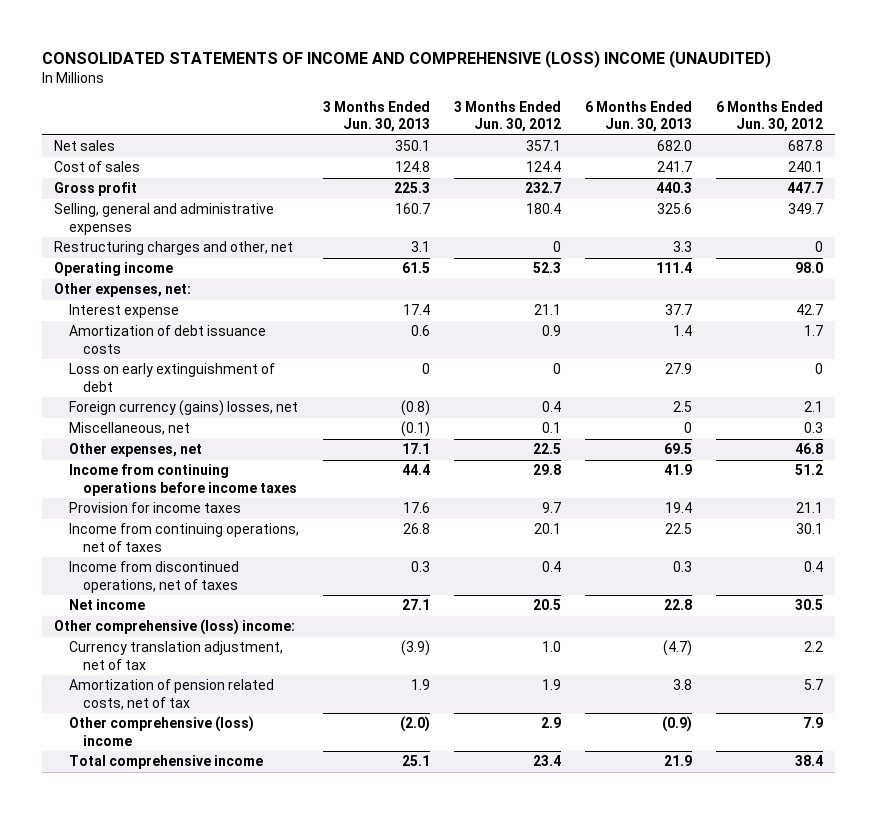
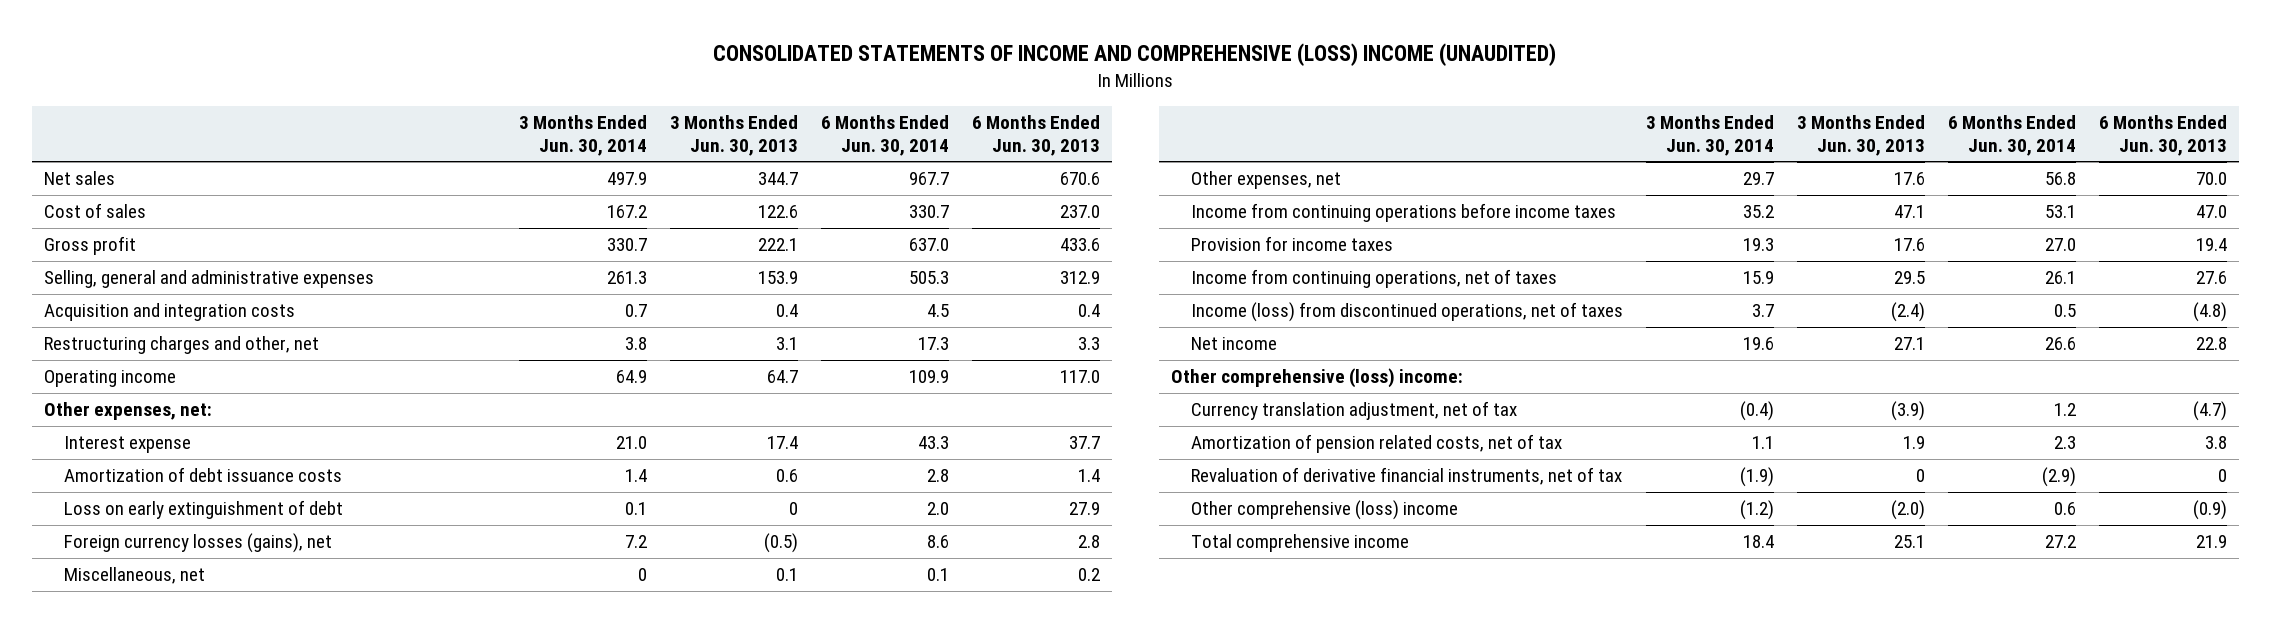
- | 3 Months Ended Jun. 30, 2013 | 3 Months Ended Jun. 30, 2012 | 6 Months Ended Jun. 30, 2013 | 6 Months Ended Jun. 30, 2012
+ | 3 Months Ended Jun. 30, 2014 | 3 Months Ended Jun. 30, 2013 | 6 Months Ended Jun. 30, 2014 | 6 Months Ended Jun. 30, 2013
- Net sales | 350.1 | 357.1 | 682.0 | 687.8
- Cost of sales | 124.8 | 124.4 | 241.7 | 240.1
- Gross profit | 225.3 | 232.7 | 440.3 | 447.7
- Selling, general and administrative expenses | 160.7 | 180.4 | 325.6 | 349.7
+ Net sales | 497.9 | 344.7 | 967.7 | 670.6
+ Cost of sales | 167.2 | 122.6 | 330.7 | 237.0
+ Gross profit | 330.7 | 222.1 | 637.0 | 433.6
+ Selling, general and administrative expenses | 261.3 | 153.9 | 505.3 | 312.9
+ Acquisition and integration costs | 0.7 | 0.4 | 4.5 | 0.4
- Operating income | 61.5 | 52.3 | 111.4 | 98.0
+ Operating income | 64.9 | 64.7 | 109.9 | 117.0
- Foreign currency (gains) losses, net | (0.8) | 0.4 | 2.5 | 2.1
- Miscellaneous, net | (0.1) | 0.1 | 0 | 0.3
- Other expenses, net | 17.1 | 22.5 | 69.5 | 46.8
- Income from continuing operations before income taxes | 44.4 | 29.8 | 41.9 | 51.2
+ Foreign currency losses (gains), net | 7.2 | (0.5) | 8.6 | 2.8
+ Miscellaneous, net | 0 | 0.1 | 0.1 | 0.2
+ Other expenses, net | 29.7 | 17.6 | 56.8 | 70.0
+ Income from continuing operations before income taxes | 35.2 | 47.1 | 53.1 | 47.0
- Income from continuing operations, net of taxes | 26.8 | 20.1 | 22.5 | 30.1
- Income from discontinued operations, net of taxes | 0.3 | 0.4 | 0.3 | 0.4
+ Income from continuing operations, net of taxes | 15.9 | 29.5 | 26.1 | 27.6
+ Income (loss) from discontinued operations, net of taxes | 3.7 | (2.4) | 0.5 | (4.8)
+ Revaluation of derivative financial instruments, net of tax | (1.9) | 0 | (2.9) | 0

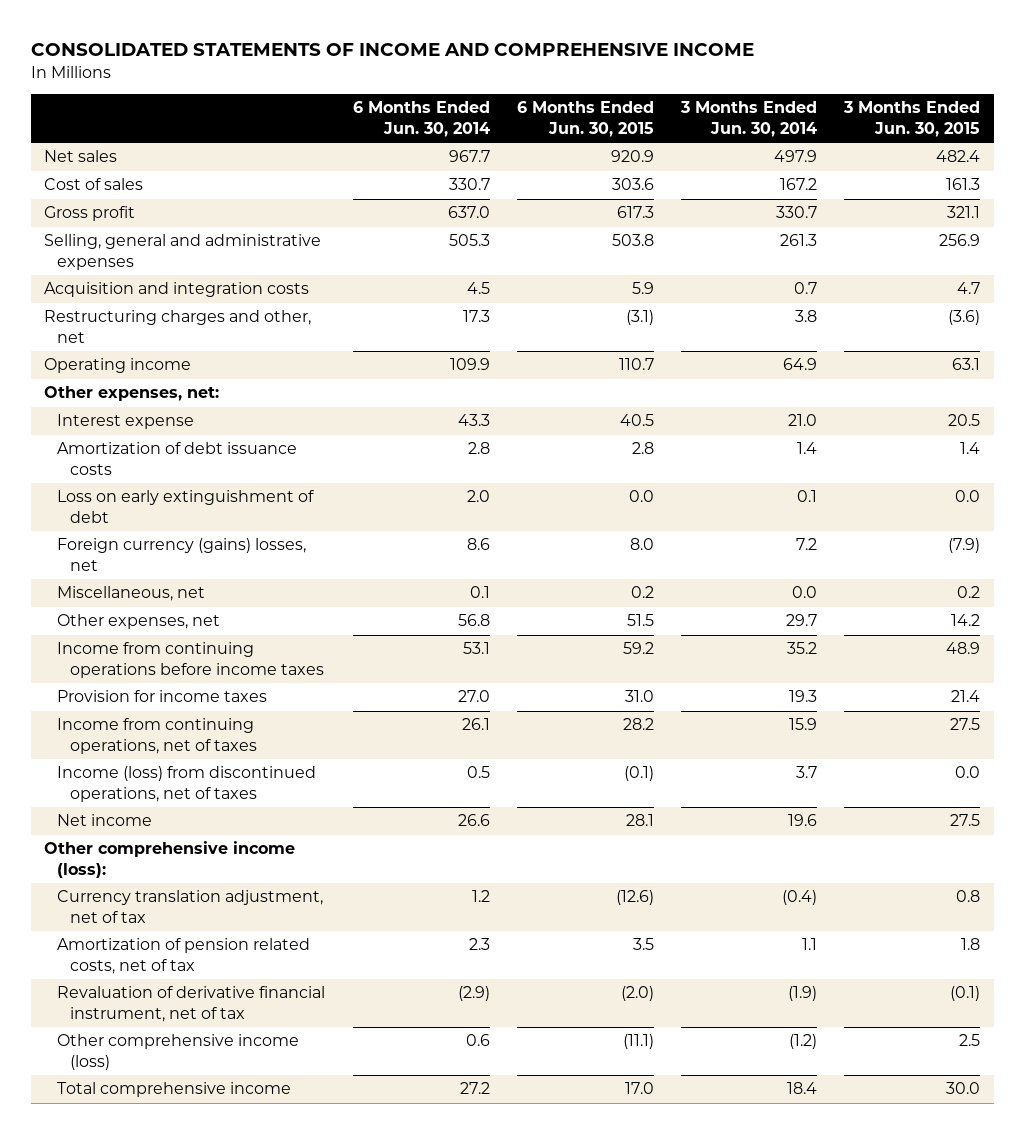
- CONSOLIDATED STATEMENTS OF INCOME AND COMPREHENSIVE (LOSS) INCOME (UNAUDITED)
+ CONSOLIDATED STATEMENTS OF INCOME AND COMPREHENSIVE INCOME
- | 3 Months Ended Jun. 30, 2014 | 3 Months Ended Jun. 30, 2013 | 6 Months Ended Jun. 30, 2014 | 6 Months Ended Jun. 30, 2013
+ | 6 Months Ended Jun. 30, 2014 | 6 Months Ended Jun. 30, 2015 | 3 Months Ended Jun. 30, 2014 | 3 Months Ended Jun. 30, 2015
- Foreign currency losses (gains), net | 7.2 | (0.5) | 8.6 | 2.8
- Miscellaneous, net | 0 | 0.1 | 0.1 | 0.2
+ Foreign currency (gains) losses, net | 8.6 | 8.0 | 7.2 | (7.9)
+ Miscellaneous, net | 0.1 | 0.2 | 0.0 | 0.2
- Other comprehensive (loss) income:
+ Other comprehensive income (loss):
- Revaluation of derivative financial instruments, net of tax | (1.9) | 0 | (2.9) | 0
- Other comprehensive (loss) income | (1.2) | (2.0) | 0.6 | (0.9)
+ Revaluation of derivative financial instrument, net of tax | (2.9) | (2.0) | (1.9) | (0.1)
+ Other comprehensive income (loss) | 0.6 | (11.1) | (1.2) | 2.5

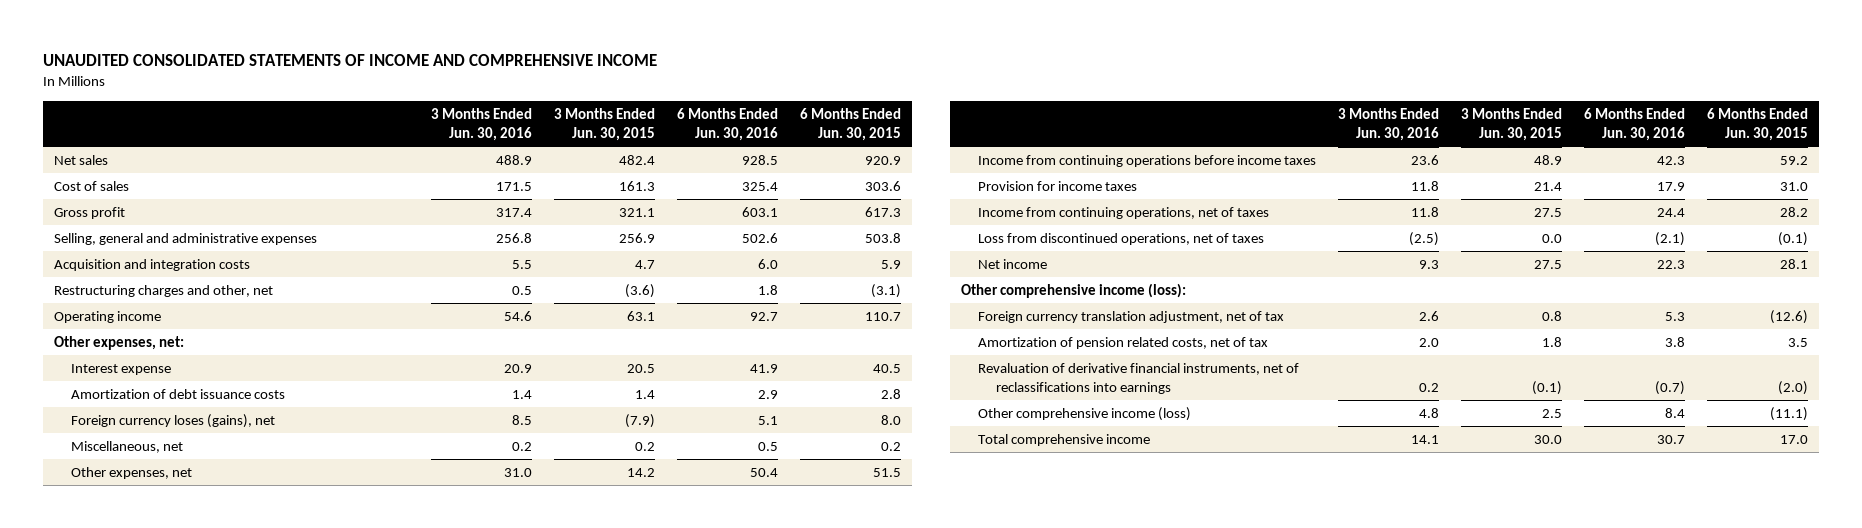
- CONSOLIDATED STATEMENTS OF INCOME AND COMPREHENSIVE INCOME
+ UNAUDITED CONSOLIDATED STATEMENTS OF INCOME AND COMPREHENSIVE INCOME
- | 6 Months Ended Jun. 30, 2014 | 6 Months Ended Jun. 30, 2015 | 3 Months Ended Jun. 30, 2014 | 3 Months Ended Jun. 30, 2015
+ | 3 Months Ended Jun. 30, 2016 | 3 Months Ended Jun. 30, 2015 | 6 Months Ended Jun. 30, 2016 | 6 Months Ended Jun. 30, 2015
- Loss on early extinguishment of debt | 2.0 | 0.0 | 0.1 | 0.0
- Foreign currency (gains) losses, net | 8.6 | 8.0 | 7.2 | (7.9)
+ Foreign currency loses (gains), net | 8.5 | (7.9) | 5.1 | 8.0
- Income (loss) from discontinued operations, net of taxes | 0.5 | (0.1) | 3.7 | 0.0
+ Loss from discontinued operations, net of taxes | (2.5) | 0.0 | (2.1) | (0.1)
- Currency translation adjustment, net of tax | 1.2 | (12.6) | (0.4) | 0.8
+ Foreign currency translation adjustment, net of tax | 2.6 | 0.8 | 5.3 | (12.6)
- Revaluation of derivative financial instrument, net of tax | (2.9) | (2.0) | (1.9) | (0.1)
+ Revaluation of derivative financial instruments, net of reclassifications into earnings | 0.2 | (0.1) | (0.7) | (2.0)

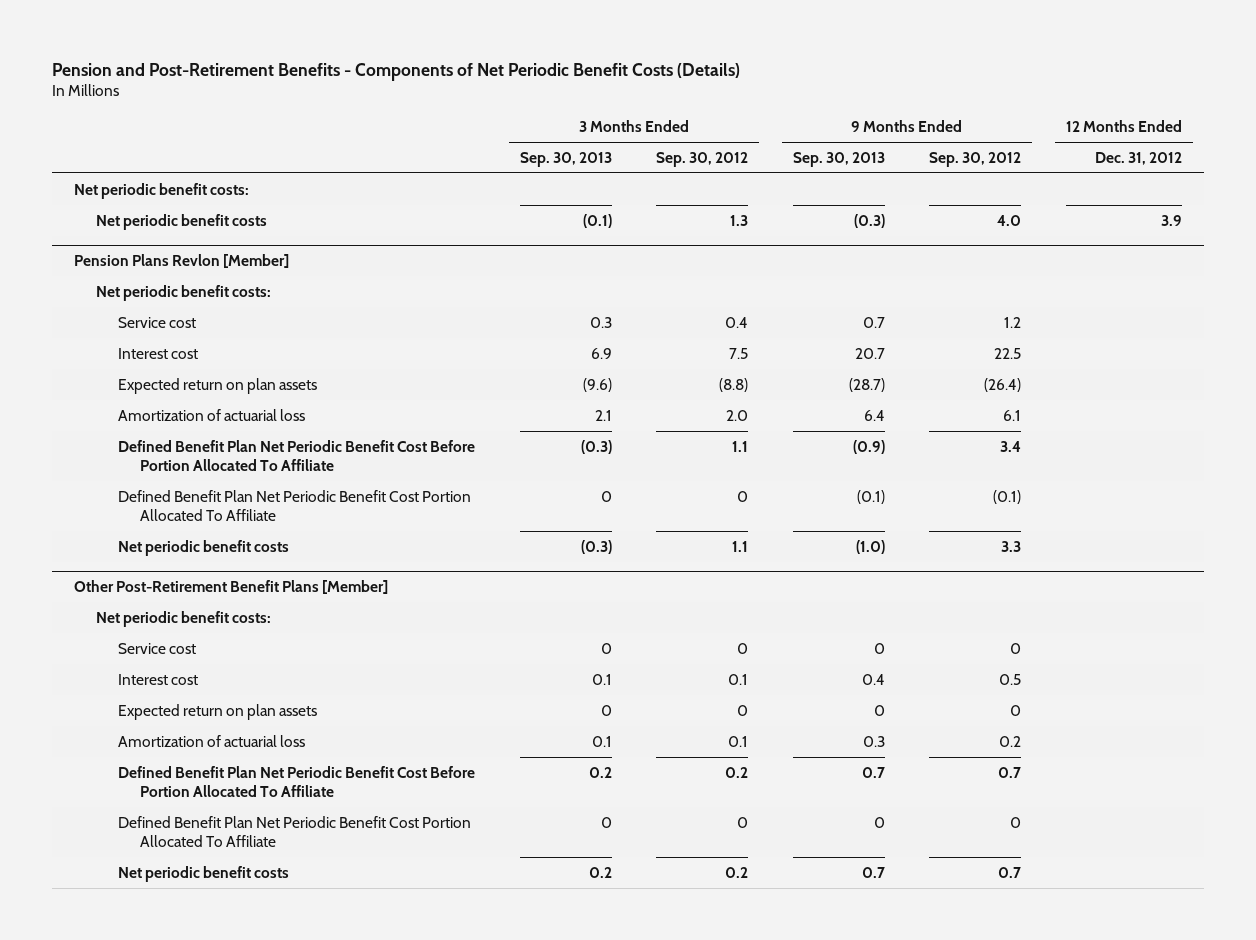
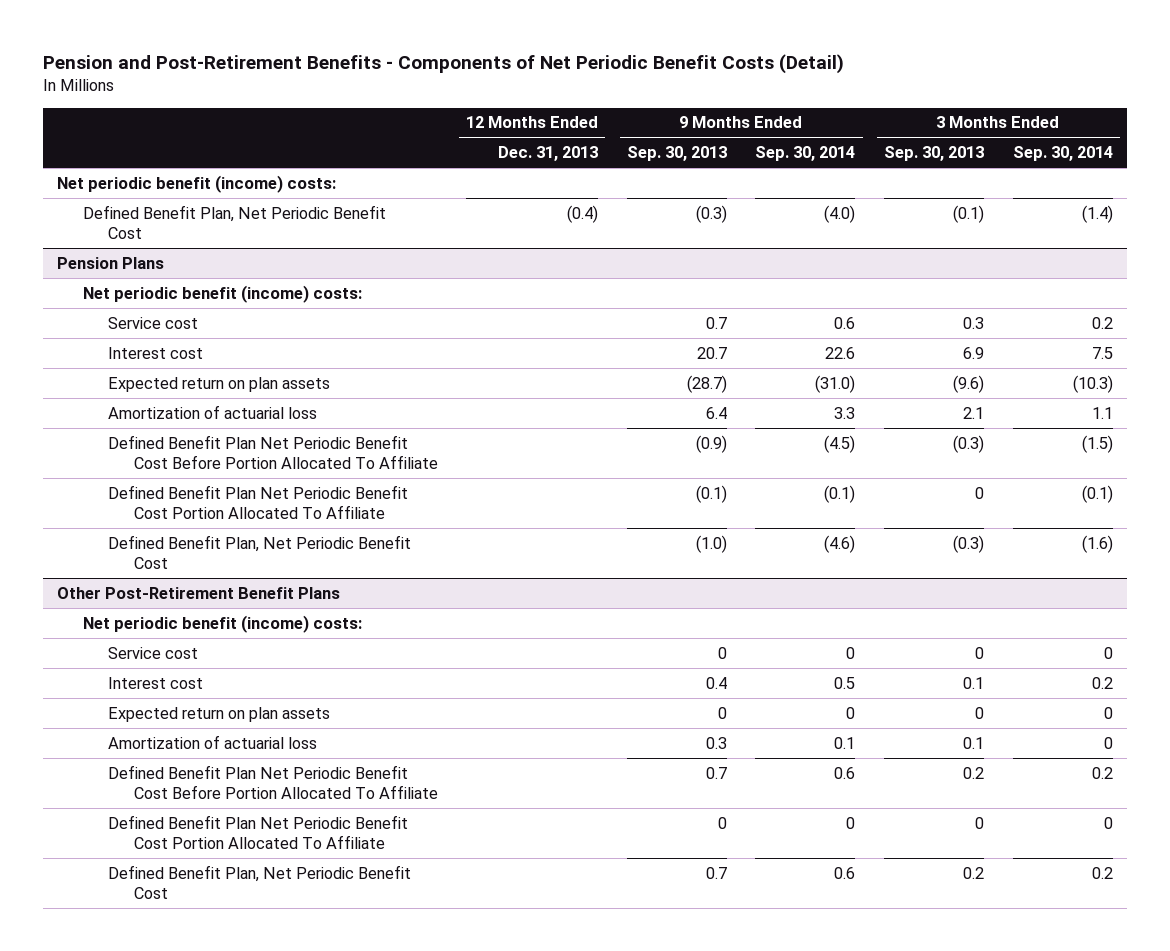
- Pension and Post-Retirement Benefits - Components of Net Periodic Benefit Costs (Details)
+ Pension and Post-Retirement Benefits - Components of Net Periodic Benefit Costs (Detail)
- | 3 Months Ended Sep. 30, 2013 | 3 Months Ended Sep. 30, 2012 | 9 Months Ended Sep. 30, 2013 | 9 Months Ended Sep. 30, 2012 | 12 Months Ended Dec. 31, 2012
+ | 12 Months Ended Dec. 31, 2013 | 9 Months Ended Sep. 30, 2013 | 9 Months Ended Sep. 30, 2014 | 3 Months Ended Sep. 30, 2013 | 3 Months Ended Sep. 30, 2014
- Net periodic benefit costs:
- Net periodic benefit costs | (0.1) | 1.3 | (0.3) | 4.0 | 3.9
- Pension Plans Revlon [Member]
- Net periodic benefit costs:
+ Net periodic benefit (income) costs:
+ Defined Benefit Plan, Net Periodic Benefit Cost | (0.4) | (0.3) | (4.0) | (0.1) | (1.4)
+ Pension Plans
+ Net periodic benefit (income) costs:
- Net periodic benefit costs | (0.3) | 1.1 | (1.0) | 3.3 |
- Other Post-Retirement Benefit Plans [Member]
- Net periodic benefit costs:
+ Defined Benefit Plan, Net Periodic Benefit Cost | | (1.0) | (4.6) | (0.3) | (1.6)
+ Other Post-Retirement Benefit Plans
+ Net periodic benefit (income) costs:
- Net periodic benefit costs | 0.2 | 0.2 | 0.7 | 0.7 |
+ Defined Benefit Plan, Net Periodic Benefit Cost | | 0.7 | 0.6 | 0.2 | 0.2

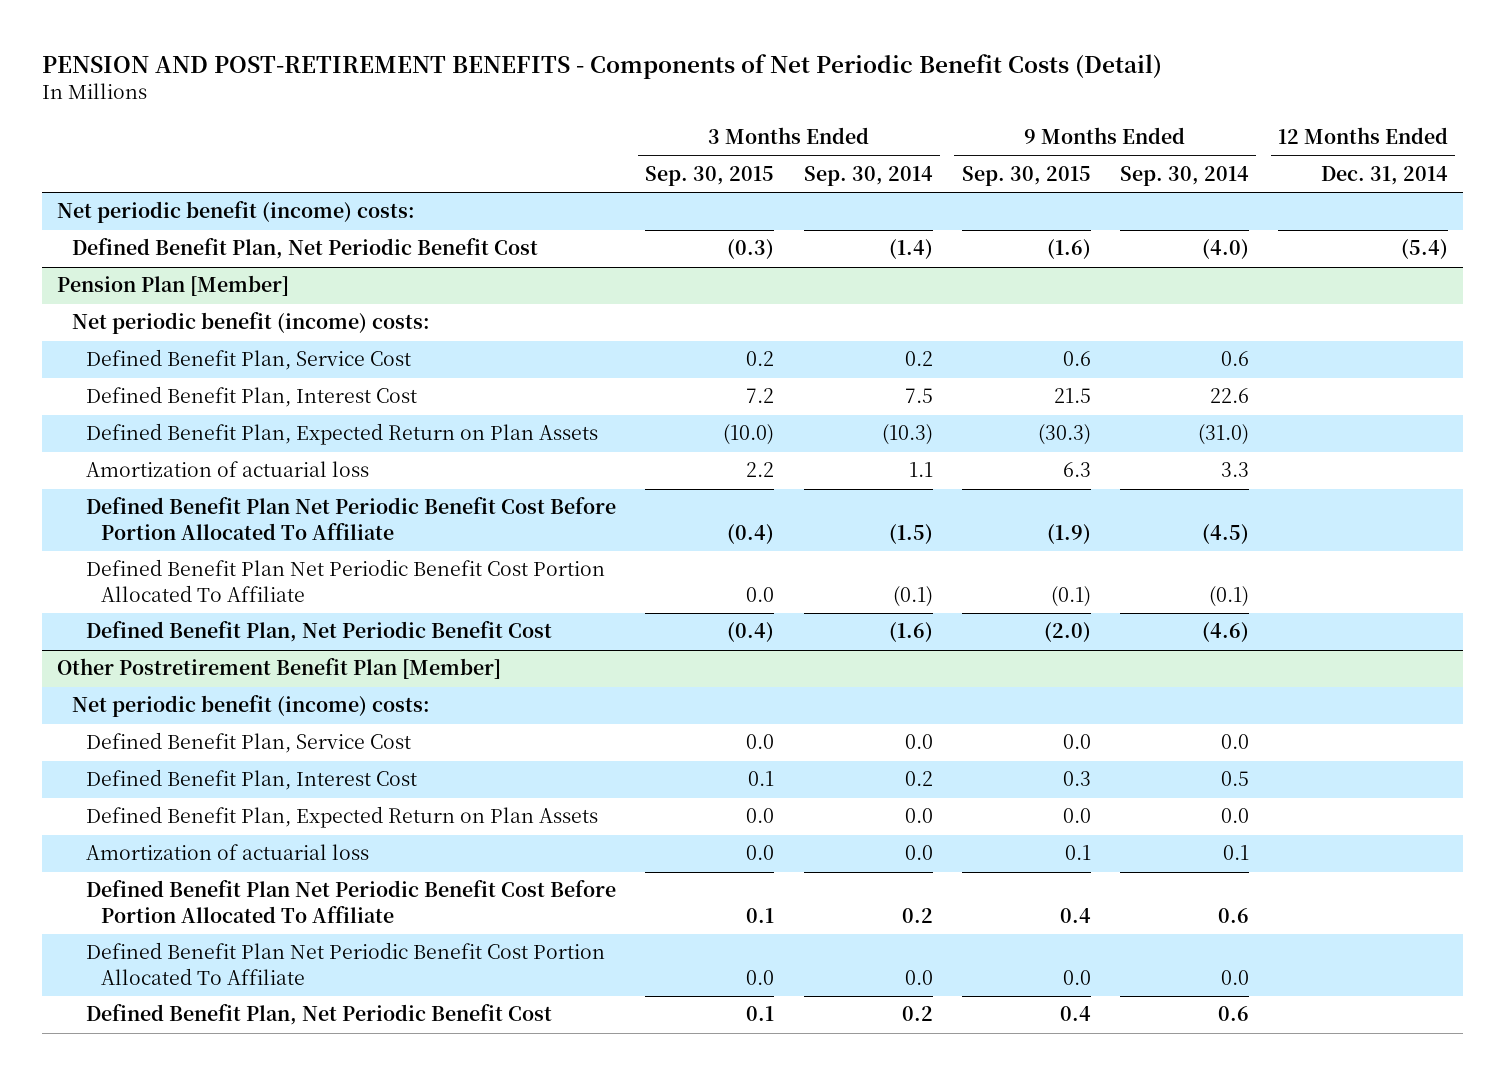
- Pension and Post-Retirement Benefits - Components of Net Periodic Benefit Costs (Detail)
+ PENSION AND POST-RETIREMENT BENEFITS - Components of Net Periodic Benefit Costs (Detail)
- | 12 Months Ended Dec. 31, 2013 | 9 Months Ended Sep. 30, 2013 | 9 Months Ended Sep. 30, 2014 | 3 Months Ended Sep. 30, 2013 | 3 Months Ended Sep. 30, 2014
+ | 3 Months Ended Sep. 30, 2015 | 3 Months Ended Sep. 30, 2014 | 9 Months Ended Sep. 30, 2015 | 9 Months Ended Sep. 30, 2014 | 12 Months Ended Dec. 31, 2014
- Pension Plans
+ Pension Plan [Member]
- Service cost | | 0.7 | 0.6 | 0.3 | 0.2
- Interest cost | | 20.7 | 22.6 | 6.9 | 7.5
- Expected return on plan assets | | (28.7) | (31.0) | (9.6) | (10.3)
+ Defined Benefit Plan, Service Cost | 0.2 | 0.2 | 0.6 | 0.6 |
+ Defined Benefit Plan, Interest Cost | 7.2 | 7.5 | 21.5 | 22.6 |
+ Defined Benefit Plan, Expected Return on Plan Assets | (10.0) | (10.3) | (30.3) | (31.0) |
- Other Post-Retirement Benefit Plans
+ Other Postretirement Benefit Plan [Member]
- Service cost | | 0 | 0 | 0 | 0
- Interest cost | | 0.4 | 0.5 | 0.1 | 0.2
- Expected return on plan assets | | 0 | 0 | 0 | 0
- Amortization of actuarial loss | | 0.3 | 0.1 | 0.1 | 0
+ Defined Benefit Plan, Service Cost | 0.0 | 0.0 | 0.0 | 0.0 |
+ Defined Benefit Plan, Interest Cost | 0.1 | 0.2 | 0.3 | 0.5 |
+ Defined Benefit Plan, Expected Return on Plan Assets | 0.0 | 0.0 | 0.0 | 0.0 |
+ Amortization of actuarial loss | 0.0 | 0.0 | 0.1 | 0.1 |
- Defined Benefit Plan Net Periodic Benefit Cost Portion Allocated To Affiliate | | 0 | 0 | 0 | 0
+ Defined Benefit Plan Net Periodic Benefit Cost Portion Allocated To Affiliate | 0.0 | 0.0 | 0.0 | 0.0 |

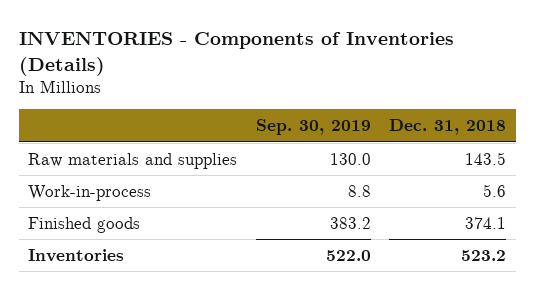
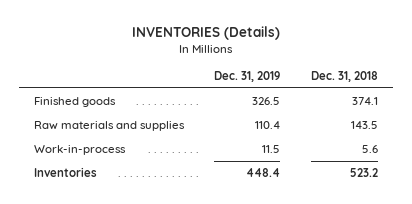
- INVENTORIES - Components of Inventories (Details)
+ INVENTORIES (Details)
- | Sep. 30, 2019 | Dec. 31, 2018
+ | Dec. 31, 2019 | Dec. 31, 2018
moved up: Finished goods | 326.5 | 374.1

